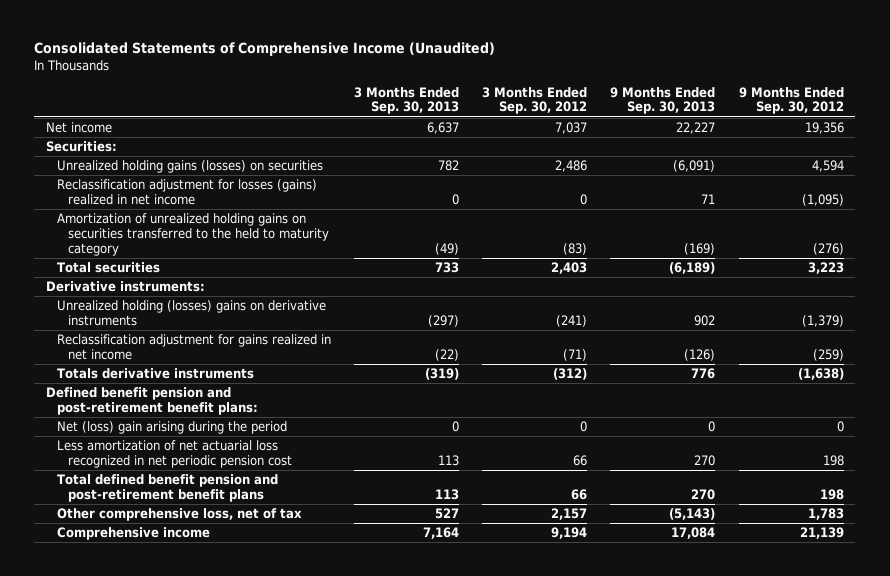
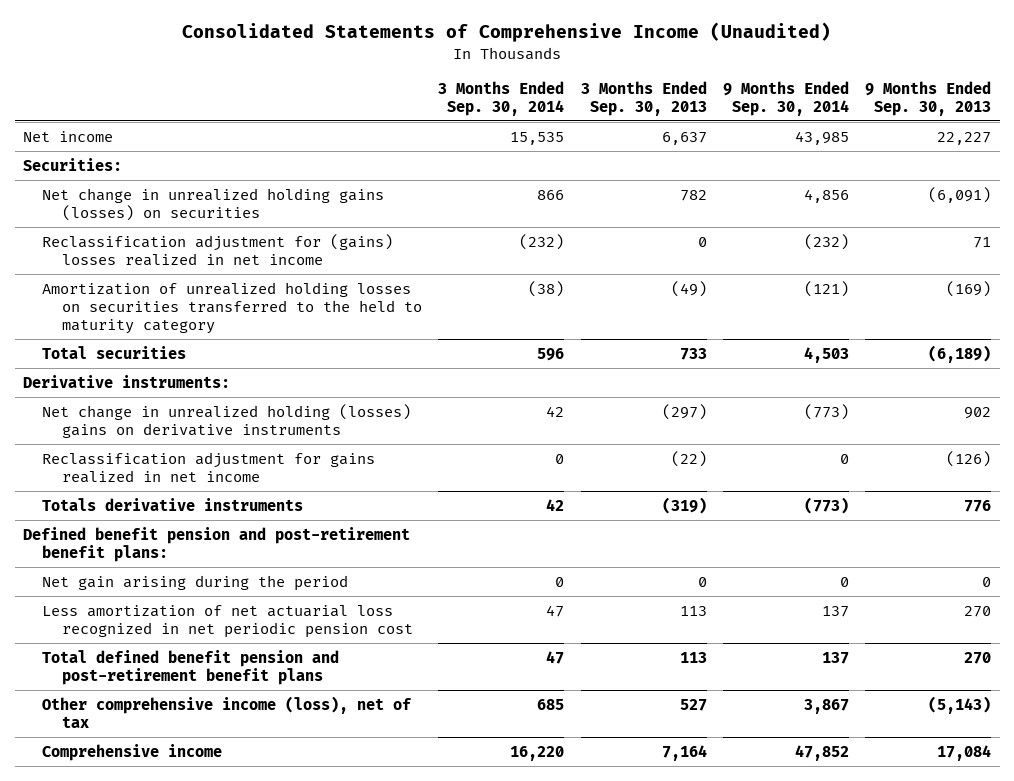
- | 3 Months Ended Sep. 30, 2013 | 3 Months Ended Sep. 30, 2012 | 9 Months Ended Sep. 30, 2013 | 9 Months Ended Sep. 30, 2012
+ | 3 Months Ended Sep. 30, 2014 | 3 Months Ended Sep. 30, 2013 | 9 Months Ended Sep. 30, 2014 | 9 Months Ended Sep. 30, 2013
- Unrealized holding gains (losses) on securities | 782 | 2,486 | (6,091) | 4,594
- Reclassification adjustment for losses (gains) realized in net income | 0 | 0 | 71 | (1,095)
- Amortization of unrealized holding gains on securities transferred to the held to maturity category | (49) | (83) | (169) | (276)
+ Net change in unrealized holding gains (losses) on securities | 866 | 782 | 4,856 | (6,091)
+ Reclassification adjustment for (gains) losses realized in net income | (232) | 0 | (232) | 71
+ Amortization of unrealized holding losses on securities transferred to the held to maturity category | (38) | (49) | (121) | (169)
- Unrealized holding (losses) gains on derivative instruments | (297) | (241) | 902 | (1,379)
+ Net change in unrealized holding (losses) gains on derivative instruments | 42 | (297) | (773) | 902
- Net (loss) gain arising during the period | 0 | 0 | 0 | 0
+ Net gain arising during the period | 0 | 0 | 0 | 0
- Other comprehensive loss, net of tax | 527 | 2,157 | (5,143) | 1,783
+ Other comprehensive income (loss), net of tax | 685 | 527 | 3,867 | (5,143)

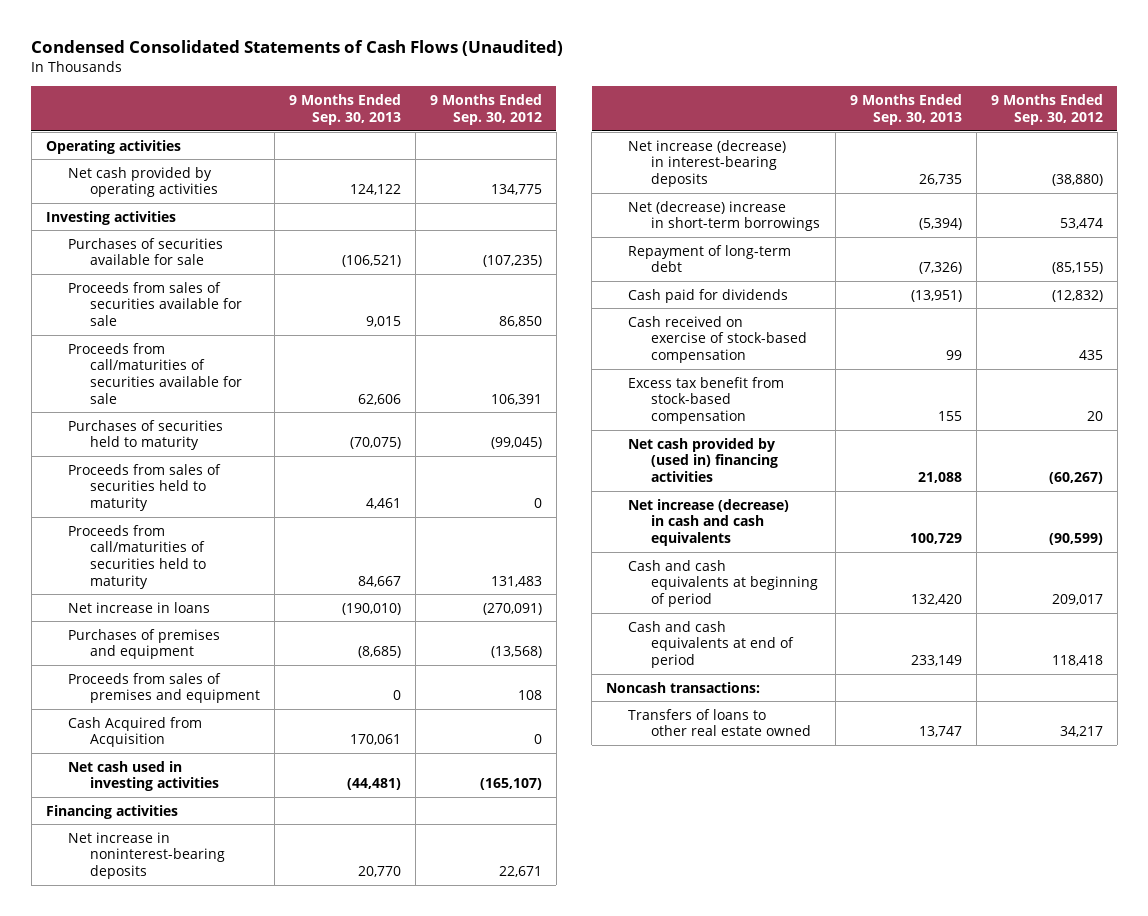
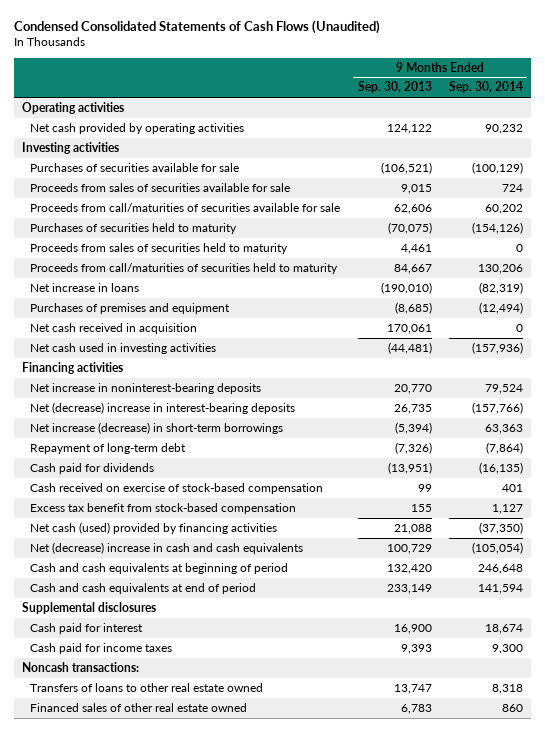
- | 9 Months Ended Sep. 30, 2013 | 9 Months Ended Sep. 30, 2012
+ | 9 Months Ended Sep. 30, 2013 | 9 Months Ended Sep. 30, 2014
- Proceeds from sales of premises and equipment | 0 | 108
- Cash Acquired from Acquisition | 170,061 | 0
+ Net cash received in acquisition | 170,061 | 0
- Net increase (decrease) in interest-bearing deposits | 26,735 | (38,880)
- Net (decrease) increase in short-term borrowings | (5,394) | 53,474
+ Net (decrease) increase in interest-bearing deposits | 26,735 | (157,766)
+ Net increase (decrease) in short-term borrowings | (5,394) | 63,363
- Net cash provided by (used in) financing activities | 21,088 | (60,267)
- Net increase (decrease) in cash and cash equivalents | 100,729 | (90,599)
+ Net cash (used) provided by financing activities | 21,088 | (37,350)
+ Net (decrease) increase in cash and cash equivalents | 100,729 | (105,054)
+ Supplemental disclosures
+ Cash paid for interest | 16,900 | 18,674
+ Cash paid for income taxes | 9,393 | 9,300
+ Financed sales of other real estate owned | 6,783 | 860

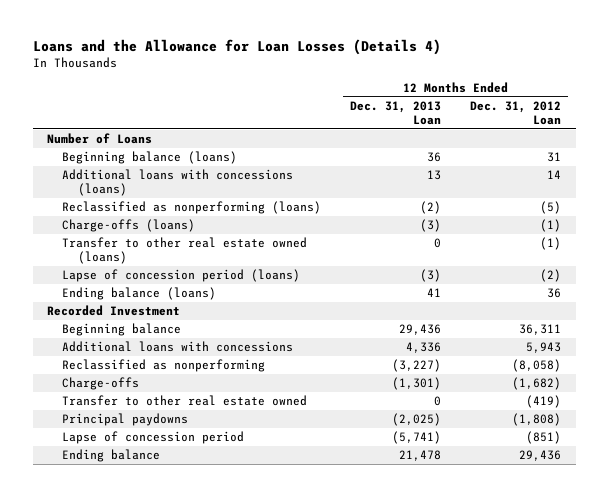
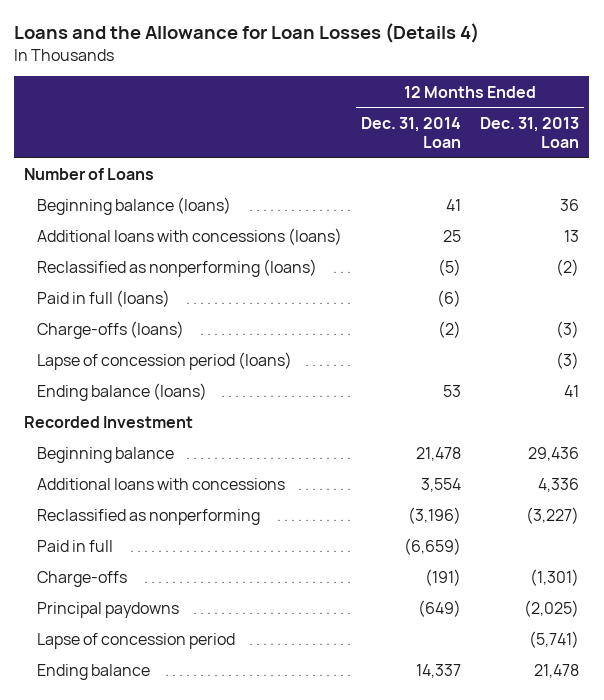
- | 12 Months Ended Dec. 31, 2013 Loan | 12 Months Ended Dec. 31, 2012 Loan
+ | 12 Months Ended Dec. 31, 2014 Loan | 12 Months Ended Dec. 31, 2013 Loan
+ Paid in full (loans) | (6) |
- Transfer to other real estate owned (loans) | 0 | (1)
+ Paid in full | (6,659) |
- Transfer to other real estate owned | 0 | (419)

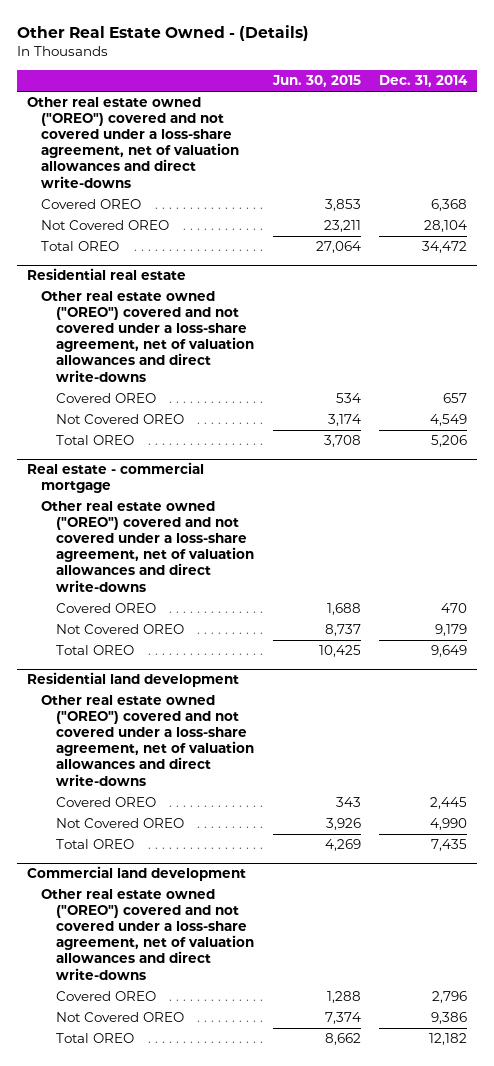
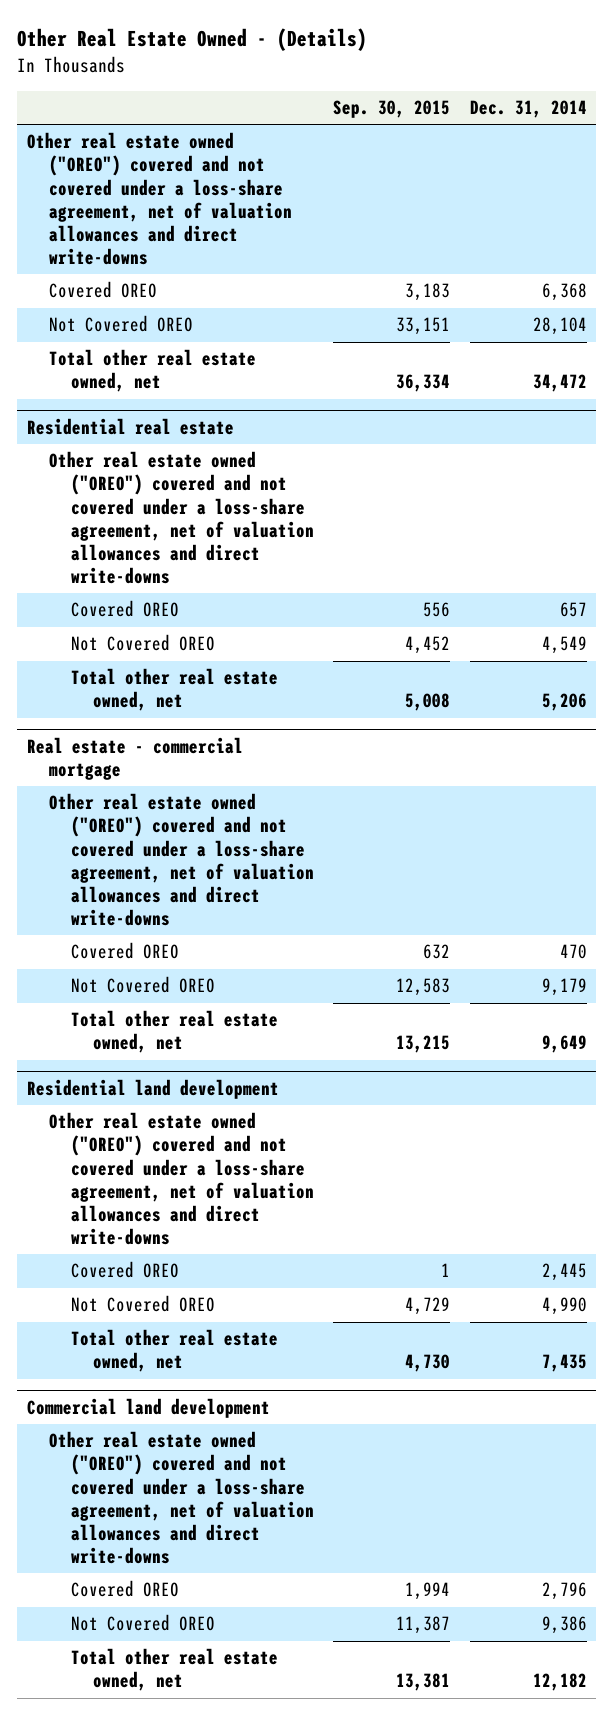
- | Jun. 30, 2015 | Dec. 31, 2014
+ | Sep. 30, 2015 | Dec. 31, 2014
- Total OREO | 27,064 | 34,472
+ Total other real estate owned, net | 36,334 | 34,472
@ Residential real estate
- Total OREO | 3,708 | 5,206
+ Total other real estate owned, net | 5,008 | 5,206
@ Real estate - commercial mortgage
- Total OREO | 10,425 | 9,649
+ Total other real estate owned, net | 13,215 | 9,649
@ Residential land development
- Total OREO | 4,269 | 7,435
+ Total other real estate owned, net | 4,730 | 7,435
@ Commercial land development
- Total OREO | 8,662 | 12,182
+ Total other real estate owned, net | 13,381 | 12,182

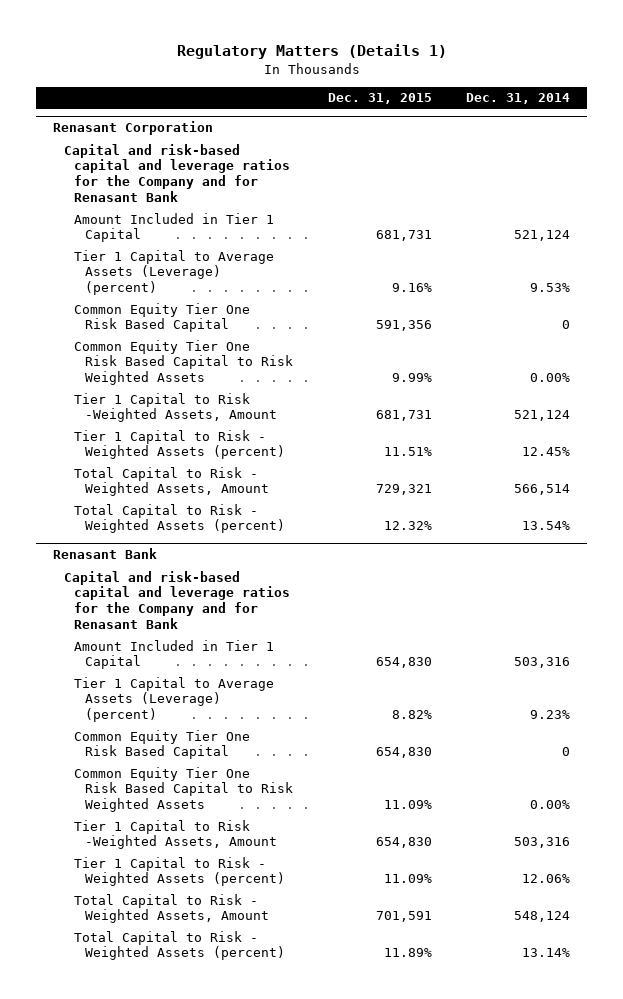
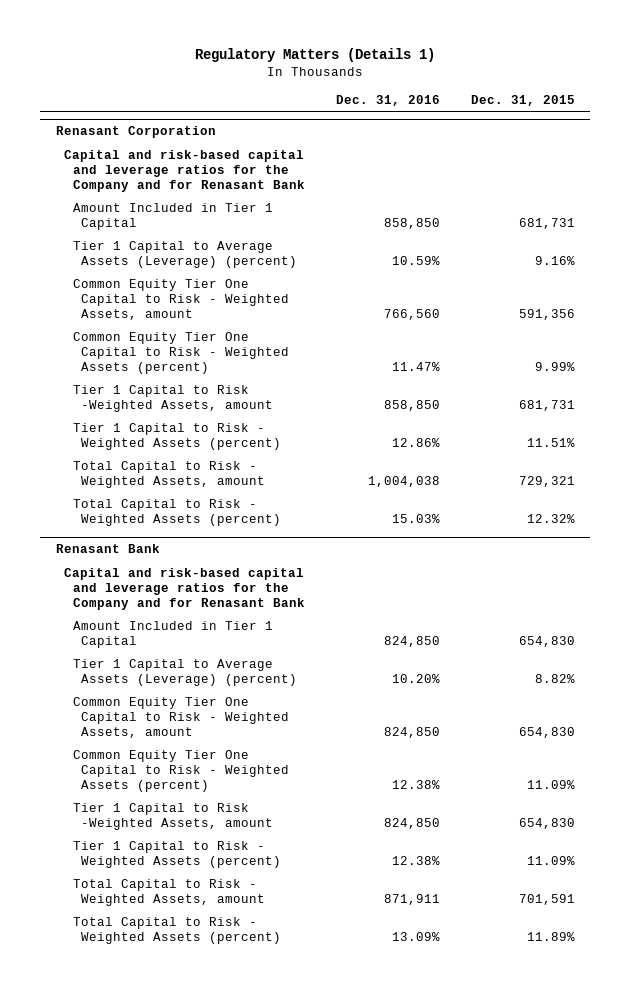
- | Dec. 31, 2015 | Dec. 31, 2014
+ | Dec. 31, 2016 | Dec. 31, 2015
@ Renasant Corporation
- Common Equity Tier One Risk Based Capital | 591,356 | 0
- Common Equity Tier One Risk Based Capital to Risk Weighted Assets | 9.99% | 0.00%
- Tier 1 Capital to Risk -Weighted Assets, Amount | 681,731 | 521,124
+ Common Equity Tier One Capital to Risk - Weighted Assets, amount | 766,560 | 591,356
+ Common Equity Tier One Capital to Risk - Weighted Assets (percent) | 11.47% | 9.99%
+ Tier 1 Capital to Risk -Weighted Assets, amount | 858,850 | 681,731
- Total Capital to Risk - Weighted Assets, Amount | 729,321 | 566,514
+ Total Capital to Risk - Weighted Assets, amount | 1,004,038 | 729,321
@ Renasant Bank
- Common Equity Tier One Risk Based Capital | 654,830 | 0
- Common Equity Tier One Risk Based Capital to Risk Weighted Assets | 11.09% | 0.00%
- Tier 1 Capital to Risk -Weighted Assets, Amount | 654,830 | 503,316
+ Common Equity Tier One Capital to Risk - Weighted Assets, amount | 824,850 | 654,830
+ Common Equity Tier One Capital to Risk - Weighted Assets (percent) | 12.38% | 11.09%
+ Tier 1 Capital to Risk -Weighted Assets, amount | 824,850 | 654,830
- Total Capital to Risk - Weighted Assets, Amount | 701,591 | 548,124
+ Total Capital to Risk - Weighted Assets, amount | 871,911 | 701,591

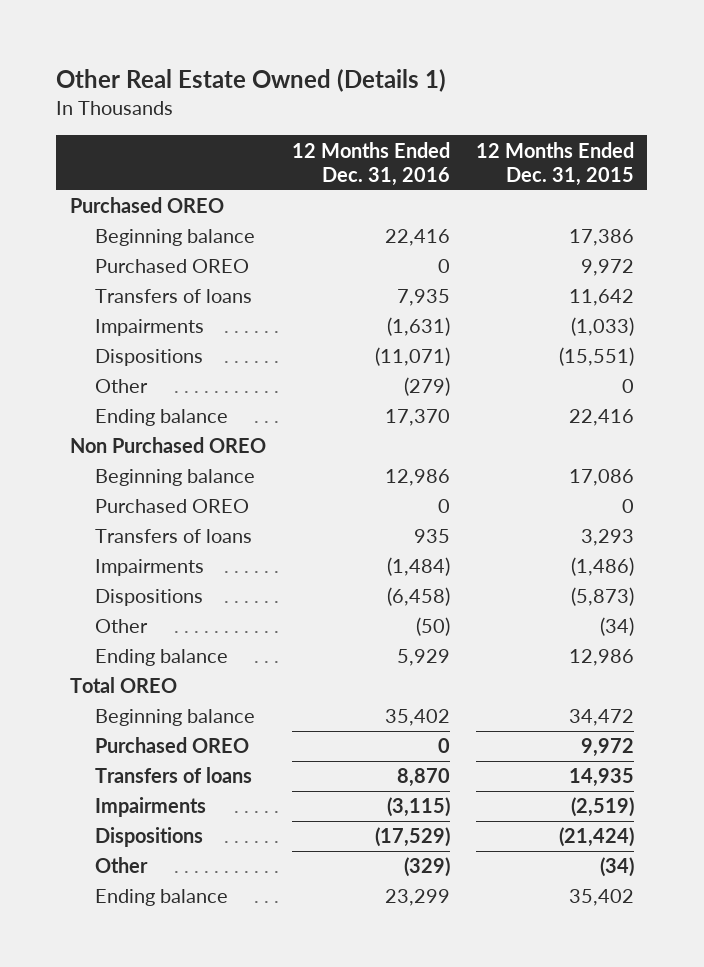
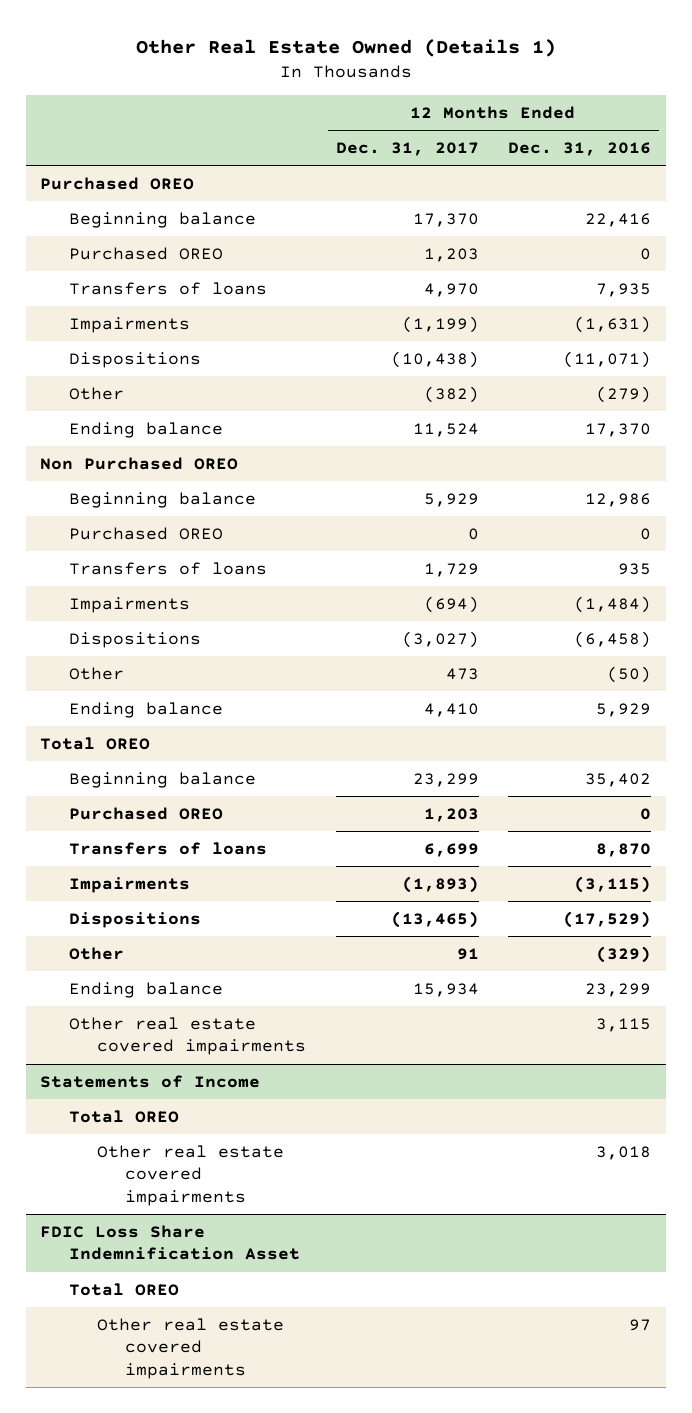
- | 12 Months Ended Dec. 31, 2016 | 12 Months Ended Dec. 31, 2015
+ | 12 Months Ended Dec. 31, 2017 | 12 Months Ended Dec. 31, 2016
+ Other real estate covered impairments | | 3,115
+ Statements of Income
+ Total OREO
+ Other real estate covered impairments | | 3,018
+ FDIC Loss Share Indemnification Asset
+ Total OREO
+ Other real estate covered impairments | | 97

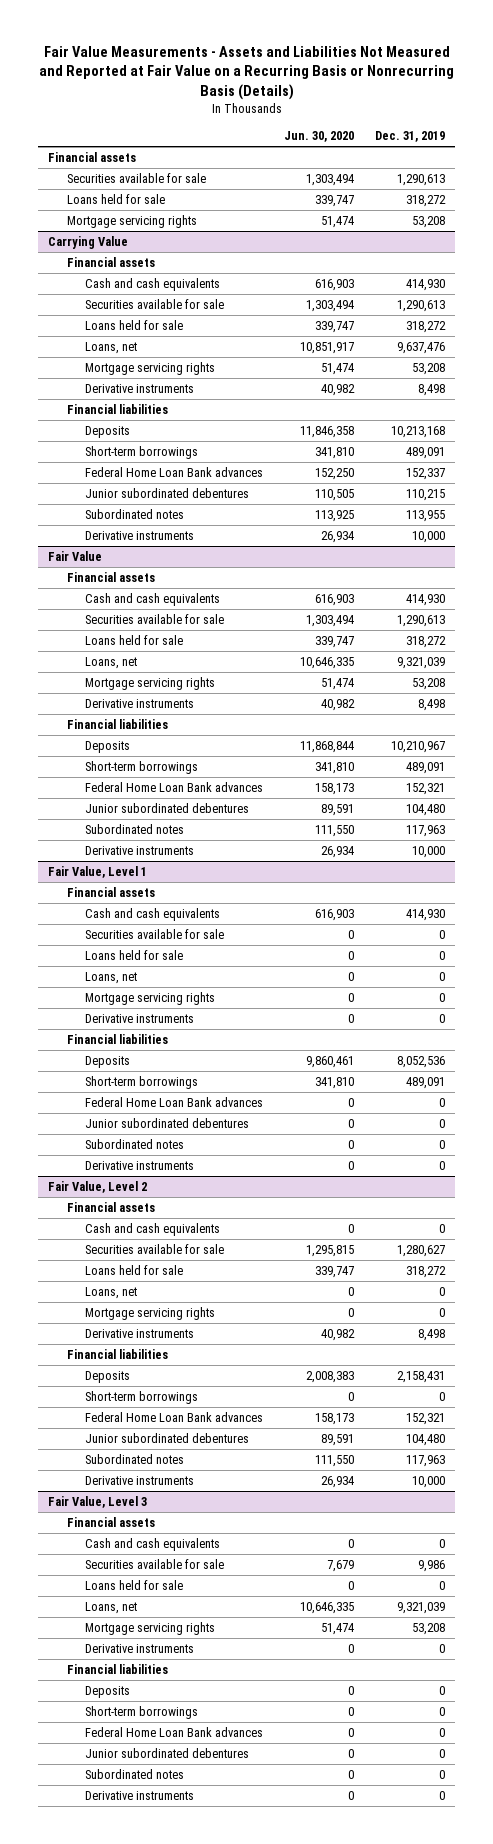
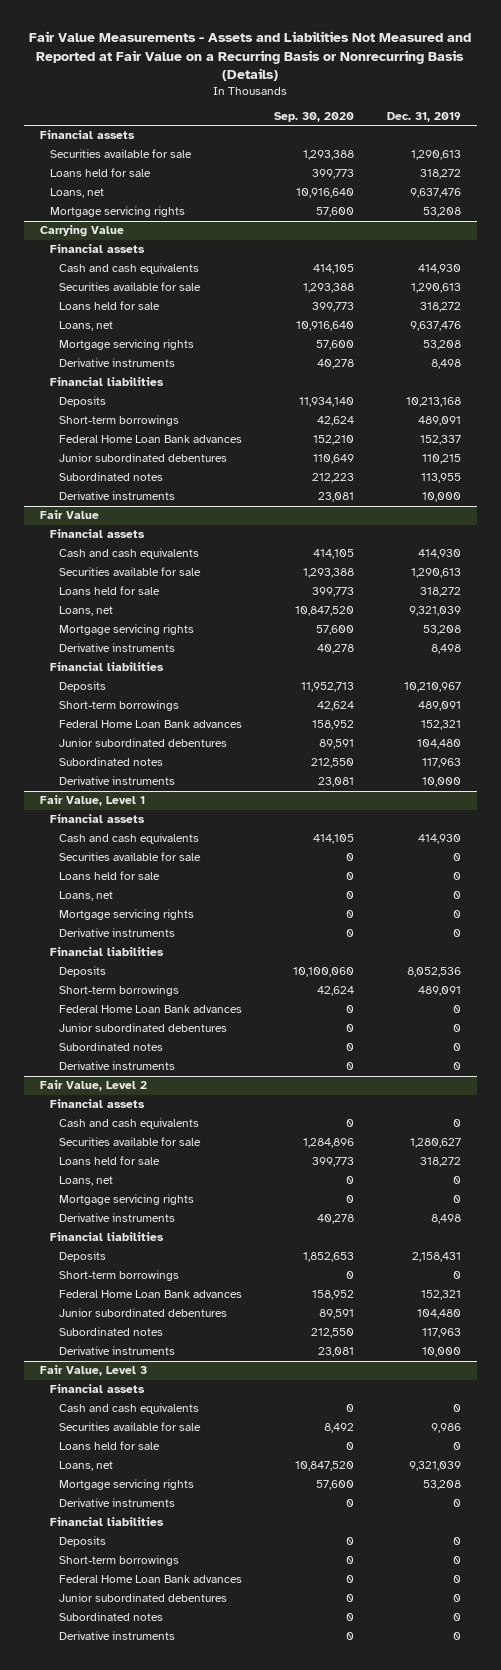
- | Jun. 30, 2020 | Dec. 31, 2019
+ | Sep. 30, 2020 | Dec. 31, 2019
+ Loans, net | 10,916,640 | 9,637,476

